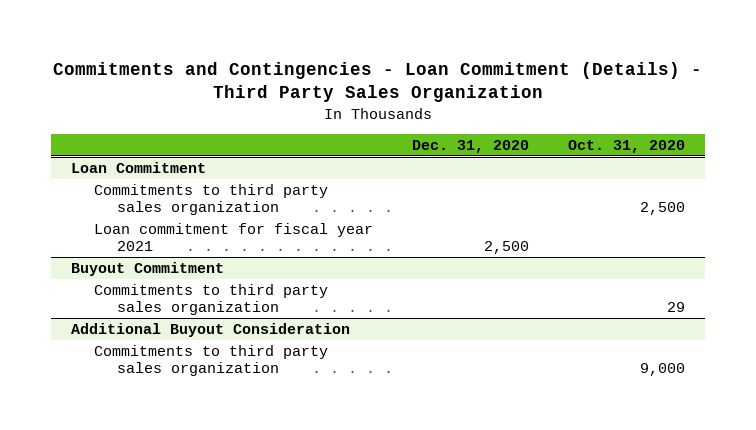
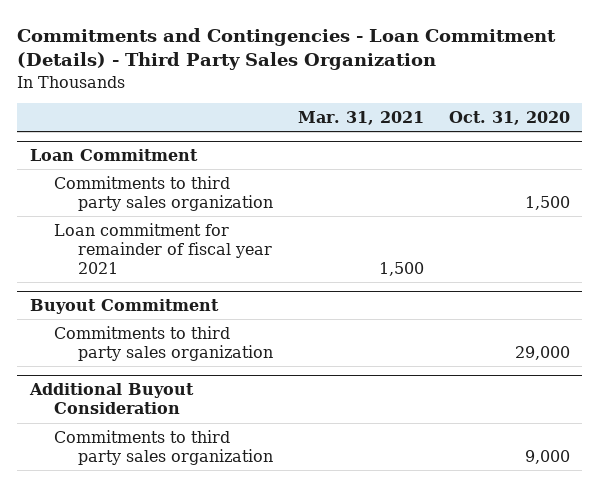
- | Dec. 31, 2020 | Oct. 31, 2020
+ | Mar. 31, 2021 | Oct. 31, 2020
@ Loan Commitment
- Commitments to third party sales organization | | 2,500
- Loan commitment for fiscal year 2021 | 2,500 |
+ Commitments to third party sales organization | | 1,500
+ Loan commitment for remainder of fiscal year 2021 | 1,500 |
@ Buyout Commitment
- Commitments to third party sales organization | | 29
+ Commitments to third party sales organization | | 29,000

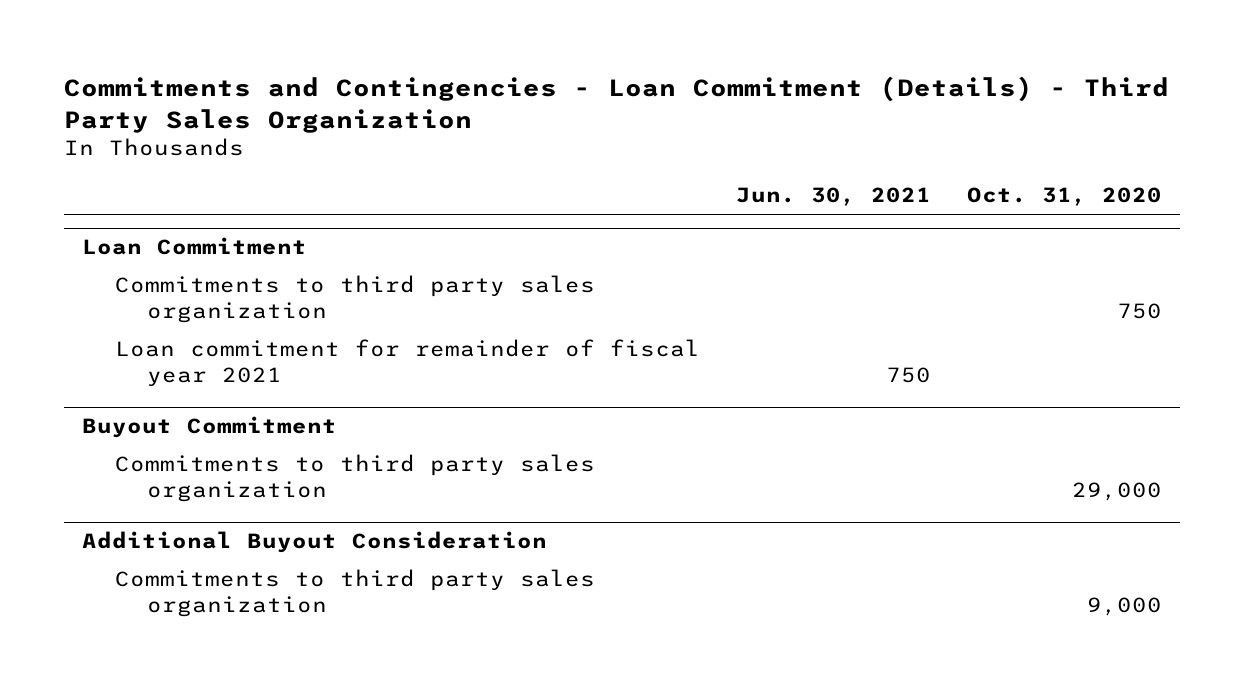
- | Mar. 31, 2021 | Oct. 31, 2020
+ | Jun. 30, 2021 | Oct. 31, 2020
@ Loan Commitment
- Commitments to third party sales organization | | 1,500
+ Commitments to third party sales organization | | 750

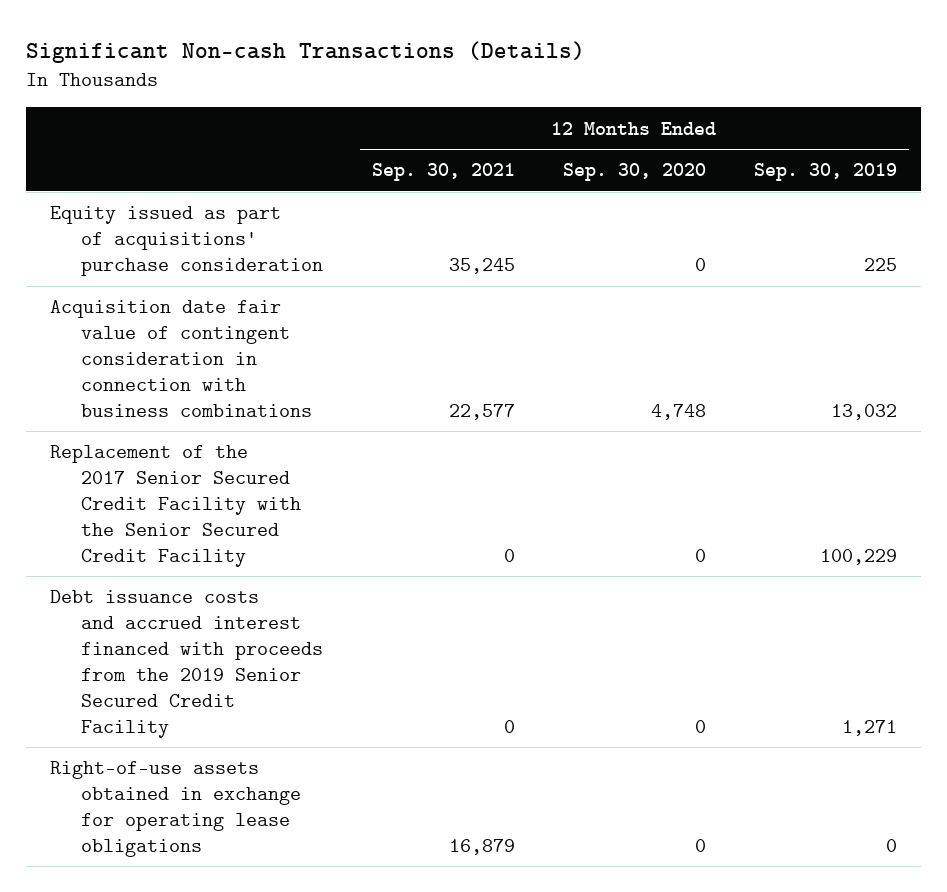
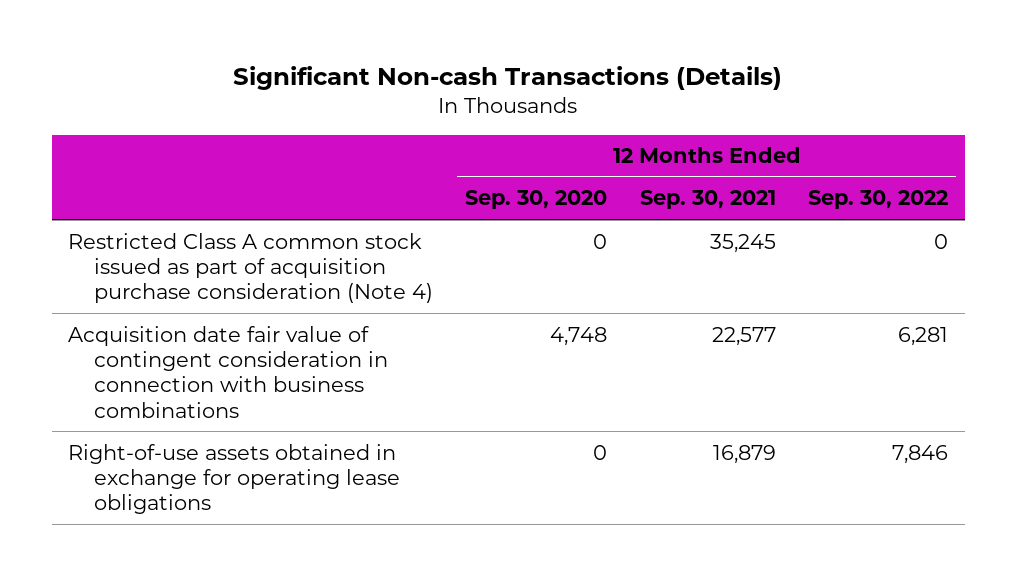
- | 12 Months Ended Sep. 30, 2021 | 12 Months Ended Sep. 30, 2020 | 12 Months Ended Sep. 30, 2019
+ | 12 Months Ended Sep. 30, 2020 | 12 Months Ended Sep. 30, 2021 | 12 Months Ended Sep. 30, 2022
- Equity issued as part of acquisitions' purchase consideration | 35,245 | 0 | 225
+ Restricted Class A common stock issued as part of acquisition purchase consideration (Note 4) | 0 | 35,245 | 0
- Replacement of the 2017 Senior Secured Credit Facility with the Senior Secured Credit Facility | 0 | 0 | 100,229
- Debt issuance costs and accrued interest financed with proceeds from the 2019 Senior Secured Credit Facility | 0 | 0 | 1,271

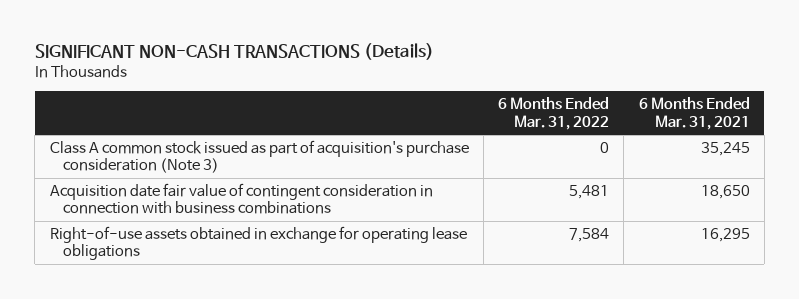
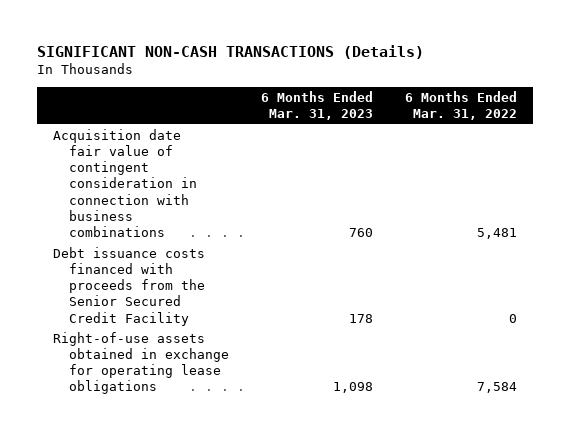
- | 6 Months Ended Mar. 31, 2022 | 6 Months Ended Mar. 31, 2021
+ | 6 Months Ended Mar. 31, 2023 | 6 Months Ended Mar. 31, 2022
- Class A common stock issued as part of acquisition's purchase consideration (Note 3) | 0 | 35,245
+ Debt issuance costs financed with proceeds from the Senior Secured Credit Facility | 178 | 0

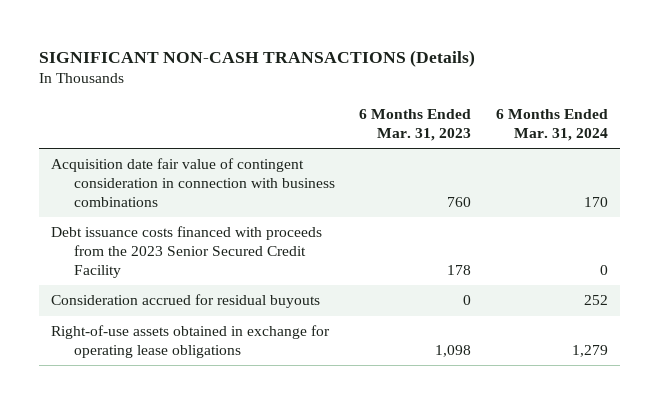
- | 6 Months Ended Mar. 31, 2023 | 6 Months Ended Mar. 31, 2022
+ | 6 Months Ended Mar. 31, 2023 | 6 Months Ended Mar. 31, 2024
- Debt issuance costs financed with proceeds from the Senior Secured Credit Facility | 178 | 0
+ Debt issuance costs financed with proceeds from the 2023 Senior Secured Credit Facility | 178 | 0
+ Consideration accrued for residual buyouts | 0 | 252

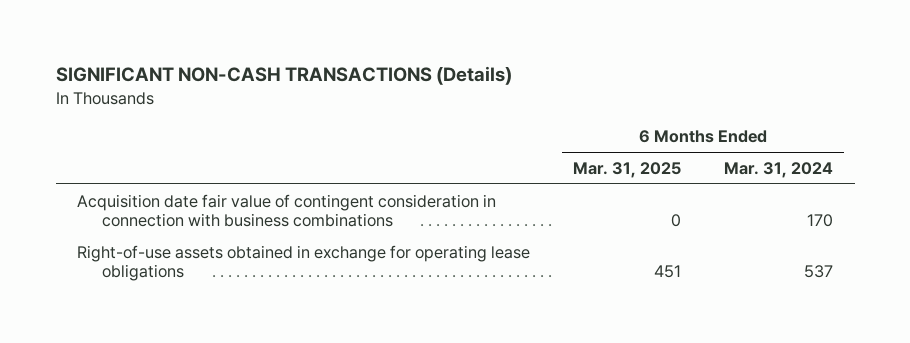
- | 6 Months Ended Mar. 31, 2023 | 6 Months Ended Mar. 31, 2024
+ | 6 Months Ended Mar. 31, 2025 | 6 Months Ended Mar. 31, 2024
- Debt issuance costs financed with proceeds from the 2023 Senior Secured Credit Facility | 178 | 0
- Consideration accrued for residual buyouts | 0 | 252
- Right-of-use assets obtained in exchange for operating lease obligations | 1,098 | 1,279
+ Right-of-use assets obtained in exchange for operating lease obligations | 451 | 537

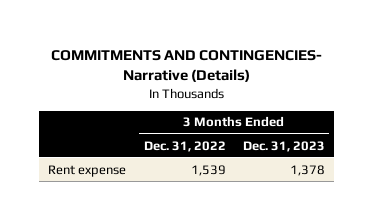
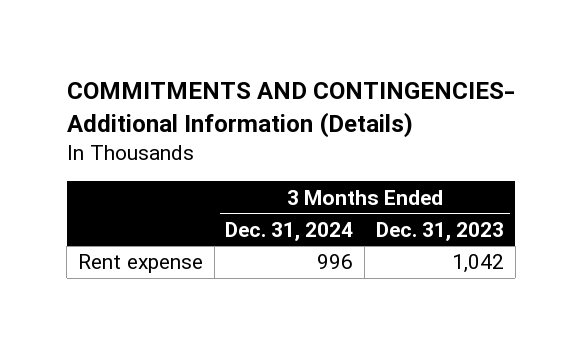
- COMMITMENTS AND CONTINGENCIES- Narrative (Details)
+ COMMITMENTS AND CONTINGENCIES- Additional Information (Details)
- | 3 Months Ended Dec. 31, 2022 | 3 Months Ended Dec. 31, 2023
+ | 3 Months Ended Dec. 31, 2024 | 3 Months Ended Dec. 31, 2023
- Rent expense | 1,539 | 1,378
+ Rent expense | 996 | 1,042

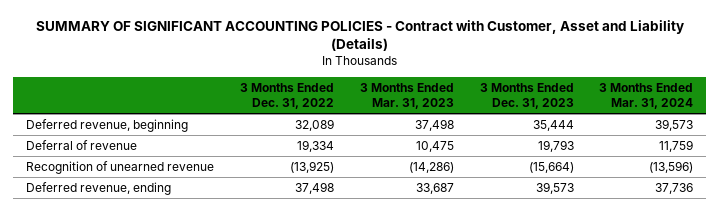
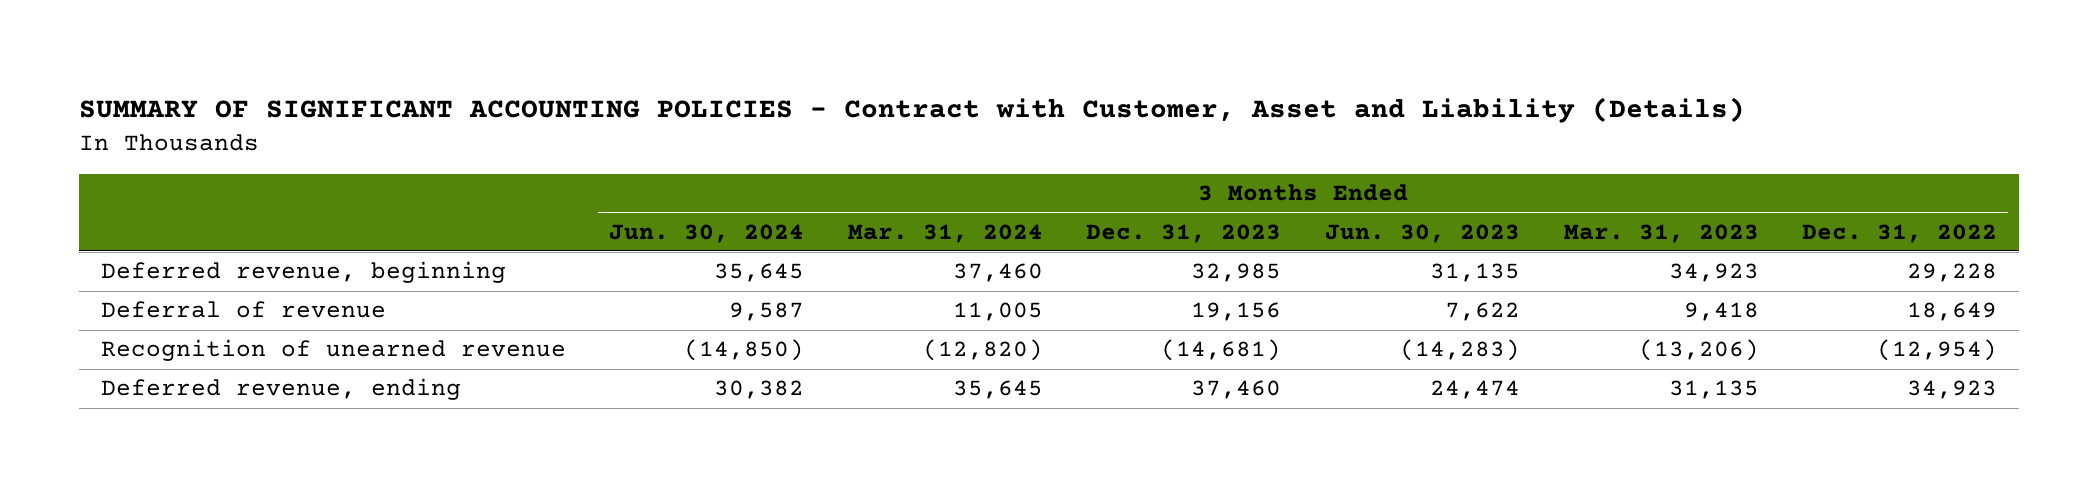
- | 3 Months Ended Dec. 31, 2022 | 3 Months Ended Mar. 31, 2023 | 3 Months Ended Dec. 31, 2023 | 3 Months Ended Mar. 31, 2024
+ | 3 Months Ended Jun. 30, 2024 | 3 Months Ended Mar. 31, 2024 | 3 Months Ended Dec. 31, 2023 | 3 Months Ended Jun. 30, 2023 | 3 Months Ended Mar. 31, 2023 | 3 Months Ended Dec. 31, 2022
- Deferred revenue, beginning | 32,089 | 37,498 | 35,444 | 39,573
- Deferral of revenue | 19,334 | 10,475 | 19,793 | 11,759
- Recognition of unearned revenue | (13,925) | (14,286) | (15,664) | (13,596)
- Deferred revenue, ending | 37,498 | 33,687 | 39,573 | 37,736
+ Deferred revenue, beginning | 35,645 | 37,460 | 32,985 | 31,135 | 34,923 | 29,228
+ Deferral of revenue | 9,587 | 11,005 | 19,156 | 7,622 | 9,418 | 18,649
+ Recognition of unearned revenue | (14,850) | (12,820) | (14,681) | (14,283) | (13,206) | (12,954)
+ Deferred revenue, ending | 30,382 | 35,645 | 37,460 | 24,474 | 31,135 | 34,923

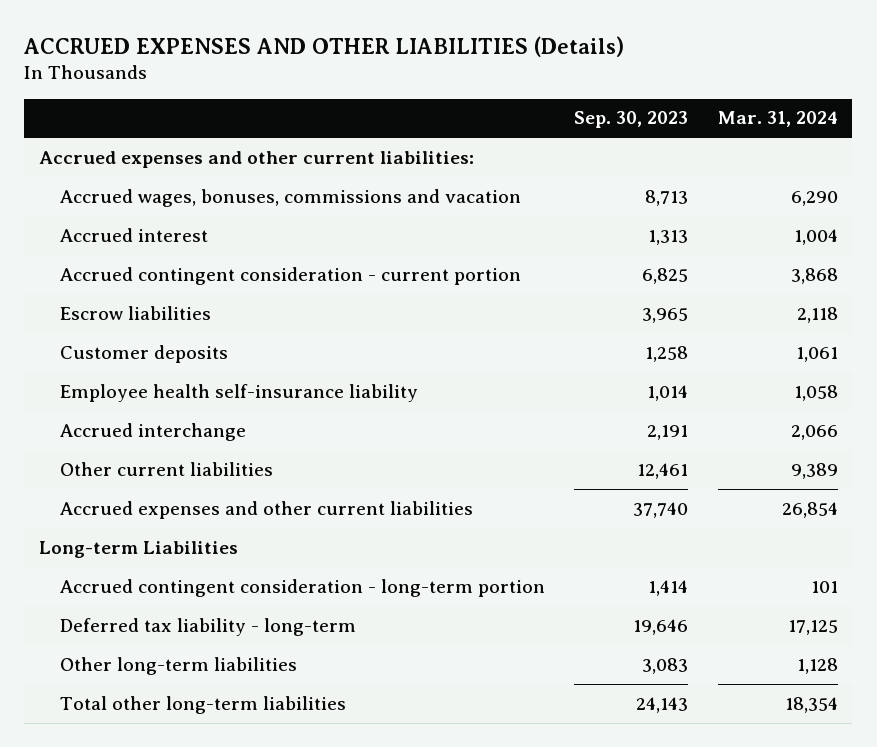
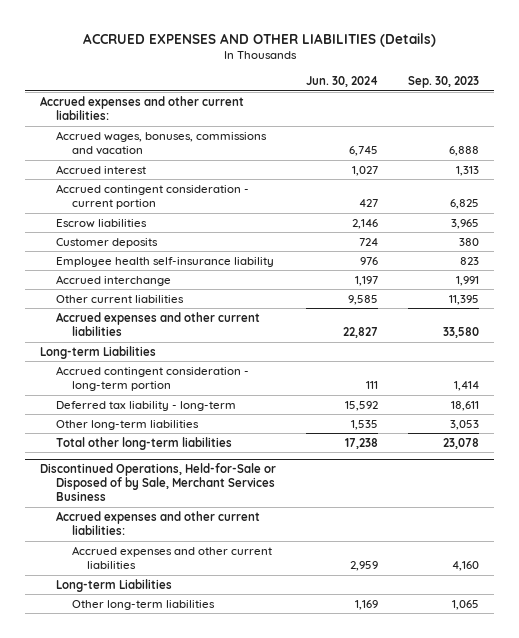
- | Sep. 30, 2023 | Mar. 31, 2024
+ | Jun. 30, 2024 | Sep. 30, 2023
- Accrued wages, bonuses, commissions and vacation | 8,713 | 6,290
+ Accrued wages, bonuses, commissions and vacation | 6,745 | 6,888
- Customer deposits | 1,258 | 1,061
- Employee health self-insurance liability | 1,014 | 1,058
- Accrued interchange | 2,191 | 2,066
- Other current liabilities | 12,461 | 9,389
- Accrued expenses and other current liabilities | 37,740 | 26,854
+ Customer deposits | 724 | 380
+ Employee health self-insurance liability | 976 | 823
+ Accrued interchange | 1,197 | 1,991
+ Other current liabilities | 9,585 | 11,395
+ Accrued expenses and other current liabilities | 22,827 | 33,580
- Deferred tax liability - long-term | 19,646 | 17,125
- Other long-term liabilities | 3,083 | 1,128
- Total other long-term liabilities | 24,143 | 18,354
+ Deferred tax liability - long-term | 15,592 | 18,611
+ Other long-term liabilities | 1,535 | 3,053
+ Total other long-term liabilities | 17,238 | 23,078
+ Discontinued Operations, Held-for-Sale or Disposed of by Sale, Merchant Services Business
+ Accrued expenses and other current liabilities:
+ Accrued expenses and other current liabilities | 2,959 | 4,160
+ Long-term Liabilities
+ Other long-term liabilities | 1,169 | 1,065

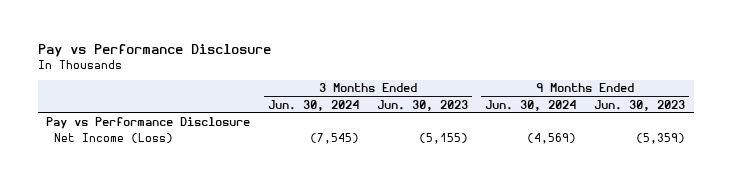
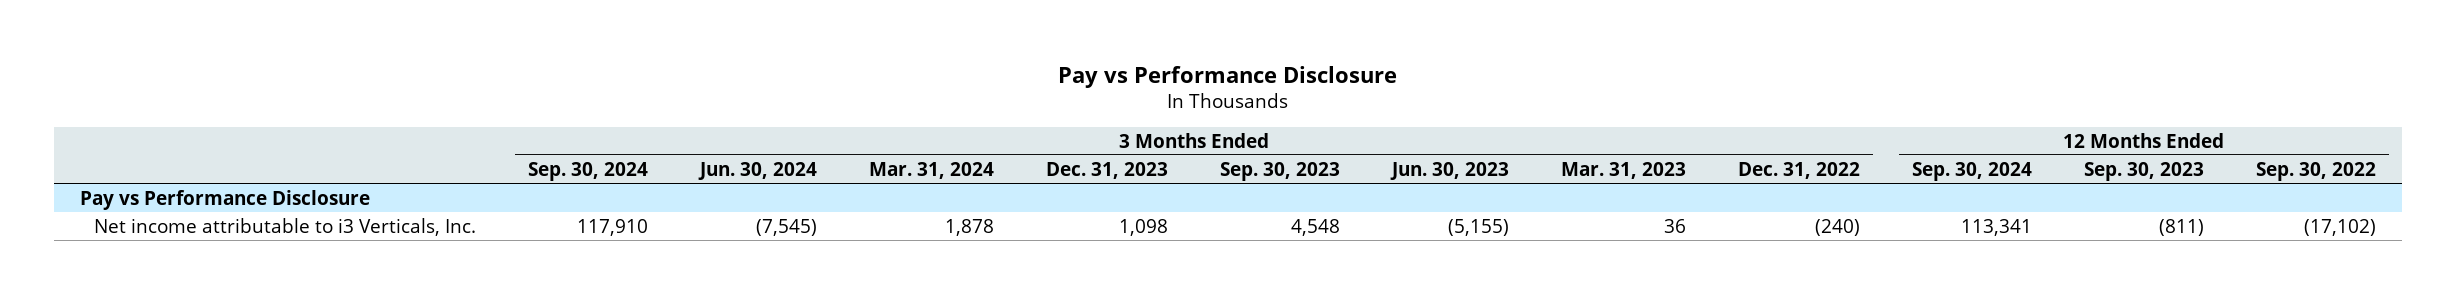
- | 3 Months Ended Jun. 30, 2024 | 3 Months Ended Jun. 30, 2023 | 9 Months Ended Jun. 30, 2024 | 9 Months Ended Jun. 30, 2023
+ | 3 Months Ended Sep. 30, 2024 | 3 Months Ended Jun. 30, 2024 | 3 Months Ended Mar. 31, 2024 | 3 Months Ended Dec. 31, 2023 | 3 Months Ended Sep. 30, 2023 | 3 Months Ended Jun. 30, 2023 | 3 Months Ended Mar. 31, 2023 | 3 Months Ended Dec. 31, 2022 | 12 Months Ended Sep. 30, 2024 | 12 Months Ended Sep. 30, 2023 | 12 Months Ended Sep. 30, 2022
- Net Income (Loss) | (7,545) | (5,155) | (4,569) | (5,359)
+ Net income attributable to i3 Verticals, Inc. | 117,910 | (7,545) | 1,878 | 1,098 | 4,548 | (5,155) | 36 | (240) | 113,341 | (811) | (17,102)

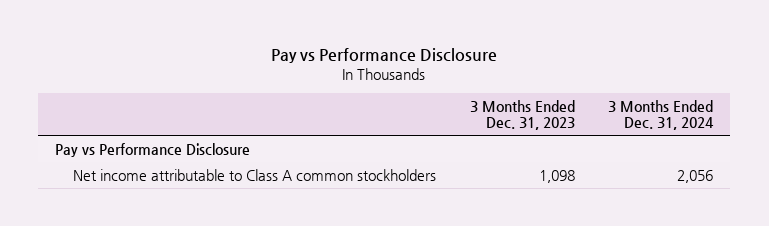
- | 3 Months Ended Sep. 30, 2024 | 3 Months Ended Jun. 30, 2024 | 3 Months Ended Mar. 31, 2024 | 3 Months Ended Dec. 31, 2023 | 3 Months Ended Sep. 30, 2023 | 3 Months Ended Jun. 30, 2023 | 3 Months Ended Mar. 31, 2023 | 3 Months Ended Dec. 31, 2022 | 12 Months Ended Sep. 30, 2024 | 12 Months Ended Sep. 30, 2023 | 12 Months Ended Sep. 30, 2022
+ | 3 Months Ended Dec. 31, 2023 | 3 Months Ended Dec. 31, 2024
- Net income attributable to i3 Verticals, Inc. | 117,910 | (7,545) | 1,878 | 1,098 | 4,548 | (5,155) | 36 | (240) | 113,341 | (811) | (17,102)
+ Net income attributable to Class A common stockholders | 1,098 | 2,056

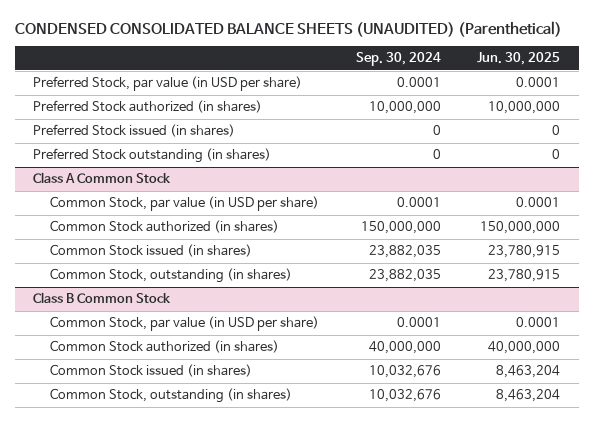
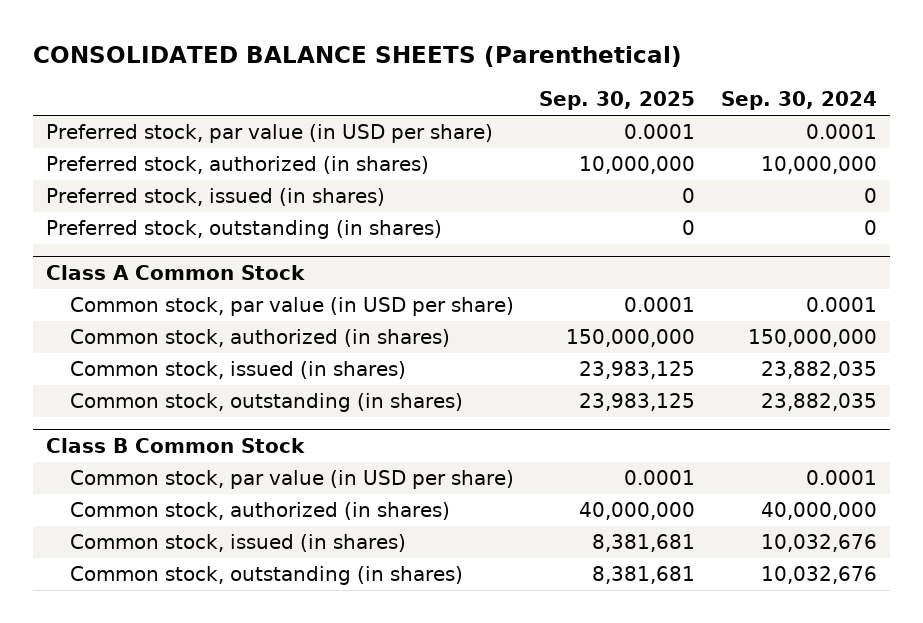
- CONDENSED CONSOLIDATED BALANCE SHEETS (UNAUDITED) (Parenthetical)
+ CONSOLIDATED BALANCE SHEETS (Parenthetical)
- | Sep. 30, 2024 | Jun. 30, 2025
+ | Sep. 30, 2025 | Sep. 30, 2024
- Preferred Stock, par value (in USD per share) | 0.0001 | 0.0001
- Preferred Stock authorized (in shares) | 10,000,000 | 10,000,000
- Preferred Stock issued (in shares) | 0 | 0
- Preferred Stock outstanding (in shares) | 0 | 0
+ Preferred stock, par value (in USD per share) | 0.0001 | 0.0001
+ Preferred stock, authorized (in shares) | 10,000,000 | 10,000,000
+ Preferred stock, issued (in shares) | 0 | 0
+ Preferred stock, outstanding (in shares) | 0 | 0
@ Class A Common Stock
- Common Stock, par value (in USD per share) | 0.0001 | 0.0001
- Common Stock authorized (in shares) | 150,000,000 | 150,000,000
- Common Stock issued (in shares) | 23,882,035 | 23,780,915
- Common Stock, outstanding (in shares) | 23,882,035 | 23,780,915
+ Common stock, par value (in USD per share) | 0.0001 | 0.0001
+ Common stock, authorized (in shares) | 150,000,000 | 150,000,000
+ Common stock, issued (in shares) | 23,983,125 | 23,882,035
+ Common stock, outstanding (in shares) | 23,983,125 | 23,882,035
@ Class B Common Stock
- Common Stock, par value (in USD per share) | 0.0001 | 0.0001
- Common Stock authorized (in shares) | 40,000,000 | 40,000,000
- Common Stock issued (in shares) | 10,032,676 | 8,463,204
- Common Stock, outstanding (in shares) | 10,032,676 | 8,463,204
+ Common stock, par value (in USD per share) | 0.0001 | 0.0001
+ Common stock, authorized (in shares) | 40,000,000 | 40,000,000
+ Common stock, issued (in shares) | 8,381,681 | 10,032,676
+ Common stock, outstanding (in shares) | 8,381,681 | 10,032,676

